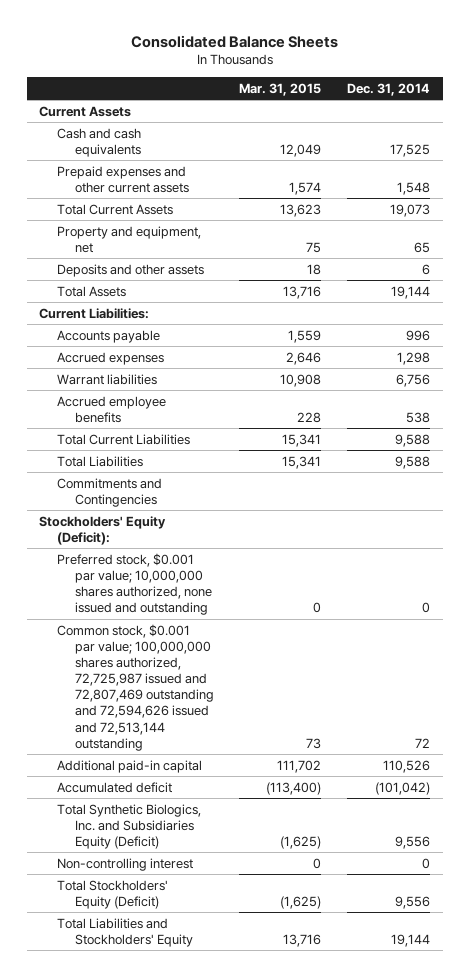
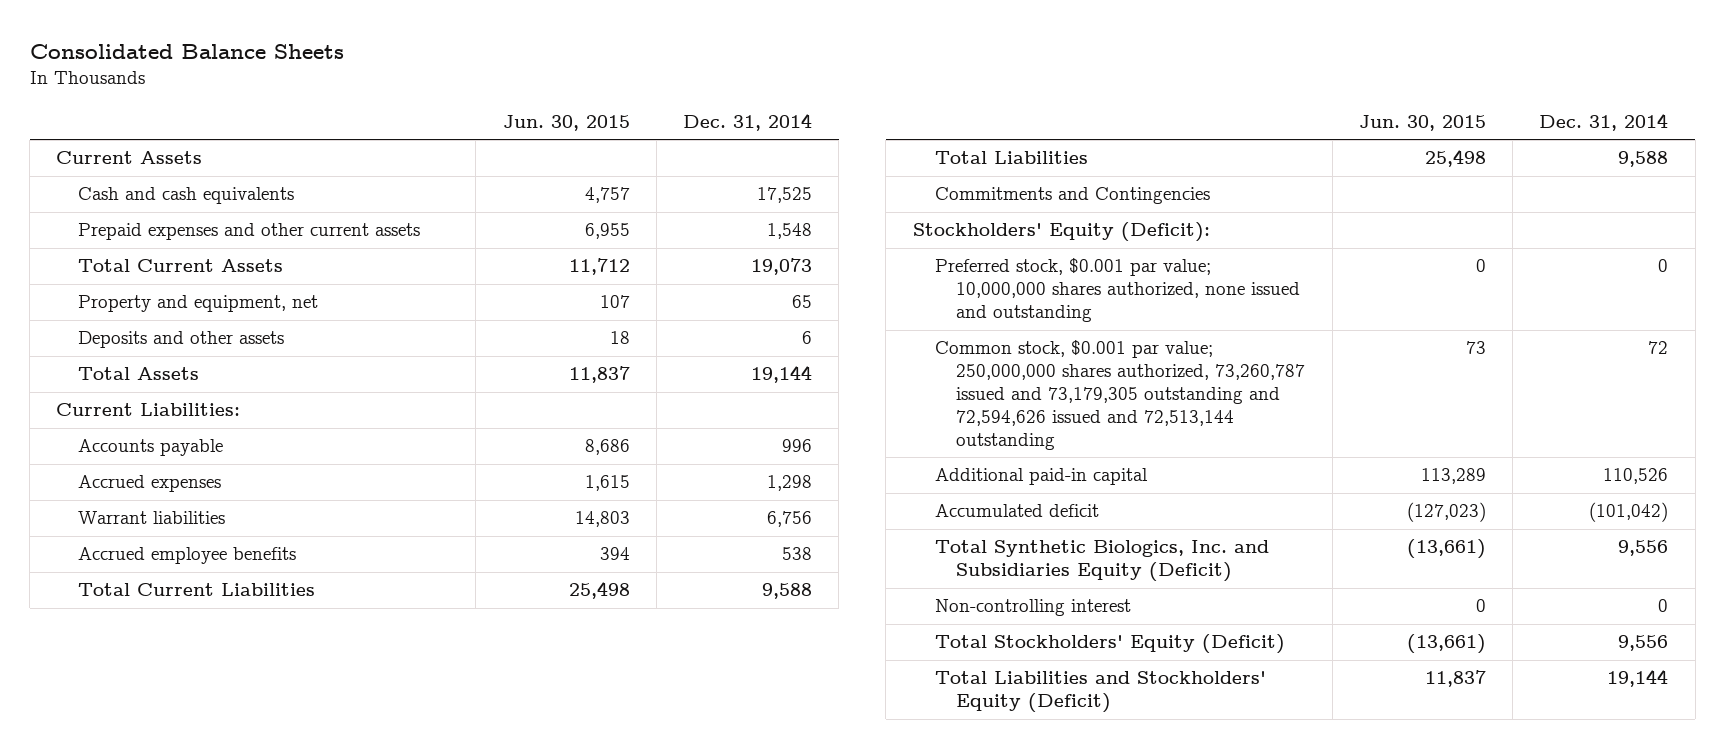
- | Mar. 31, 2015 | Dec. 31, 2014
+ | Jun. 30, 2015 | Dec. 31, 2014
- Common stock, $0.001 par value; 100,000,000 shares authorized, 72,725,987 issued and 72,807,469 outstanding and 72,594,626 issued and 72,513,144 outstanding | 73 | 72
+ Common stock, $0.001 par value; 250,000,000 shares authorized, 73,260,787 issued and 73,179,305 outstanding and 72,594,626 issued and 72,513,144 outstanding | 73 | 72
- Total Liabilities and Stockholders' Equity | 13,716 | 19,144
+ Total Liabilities and Stockholders' Equity (Deficit) | 11,837 | 19,144

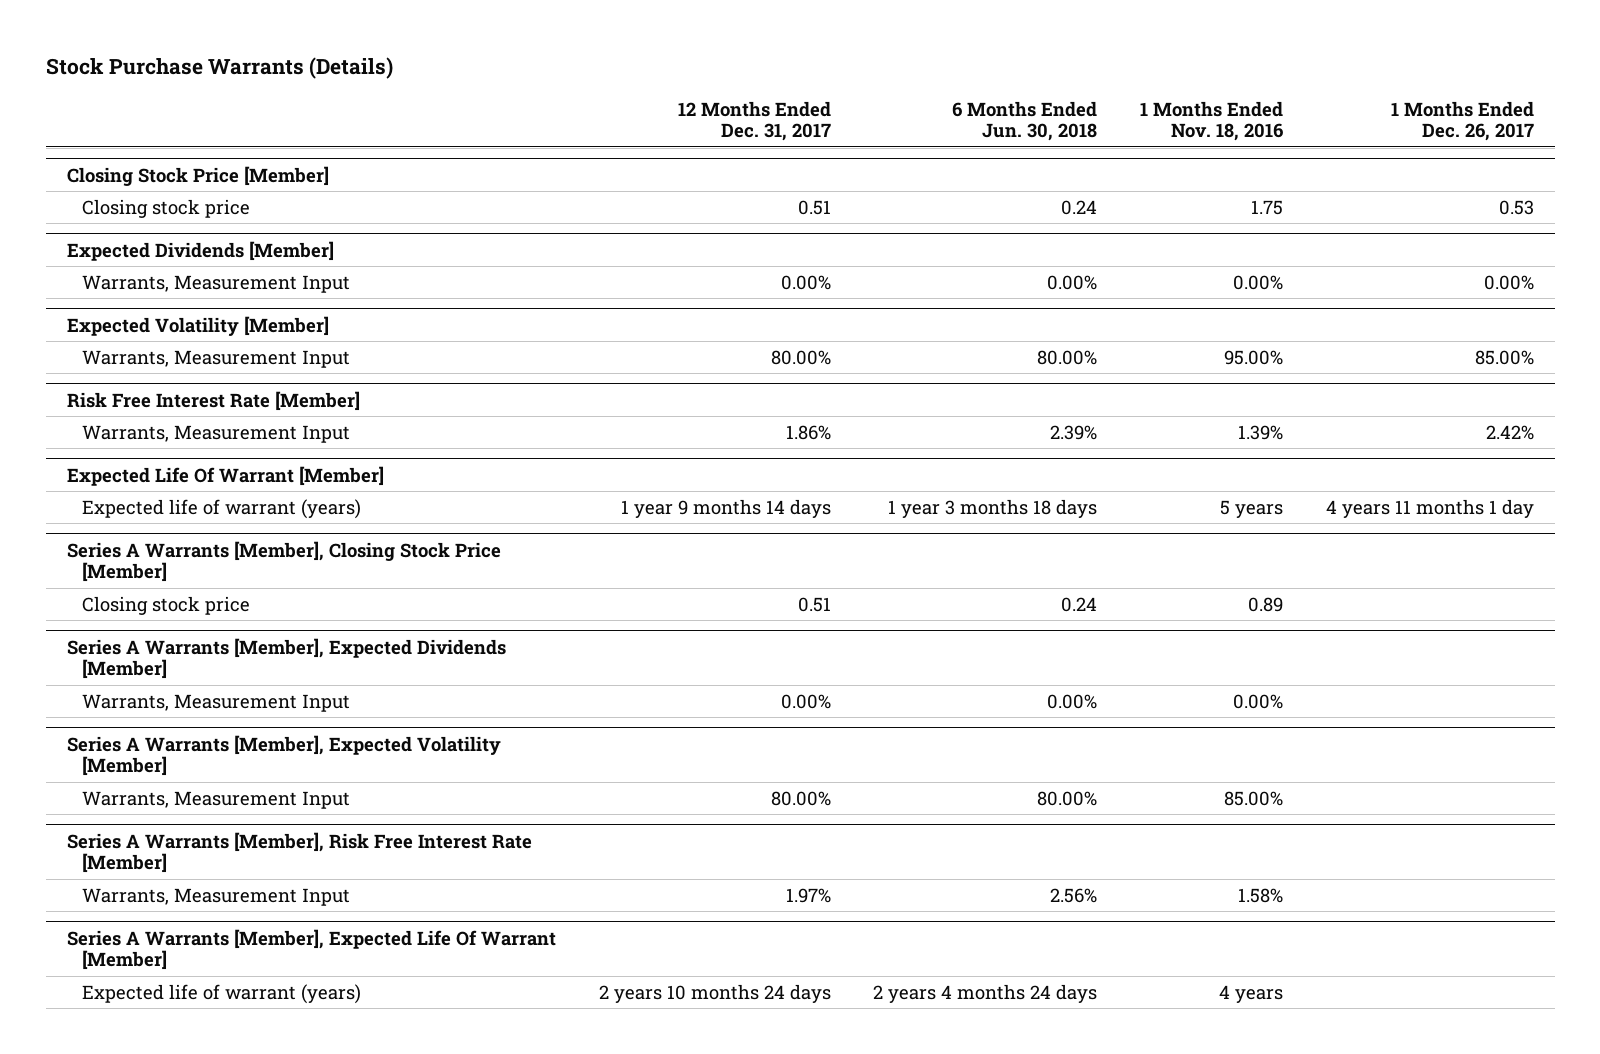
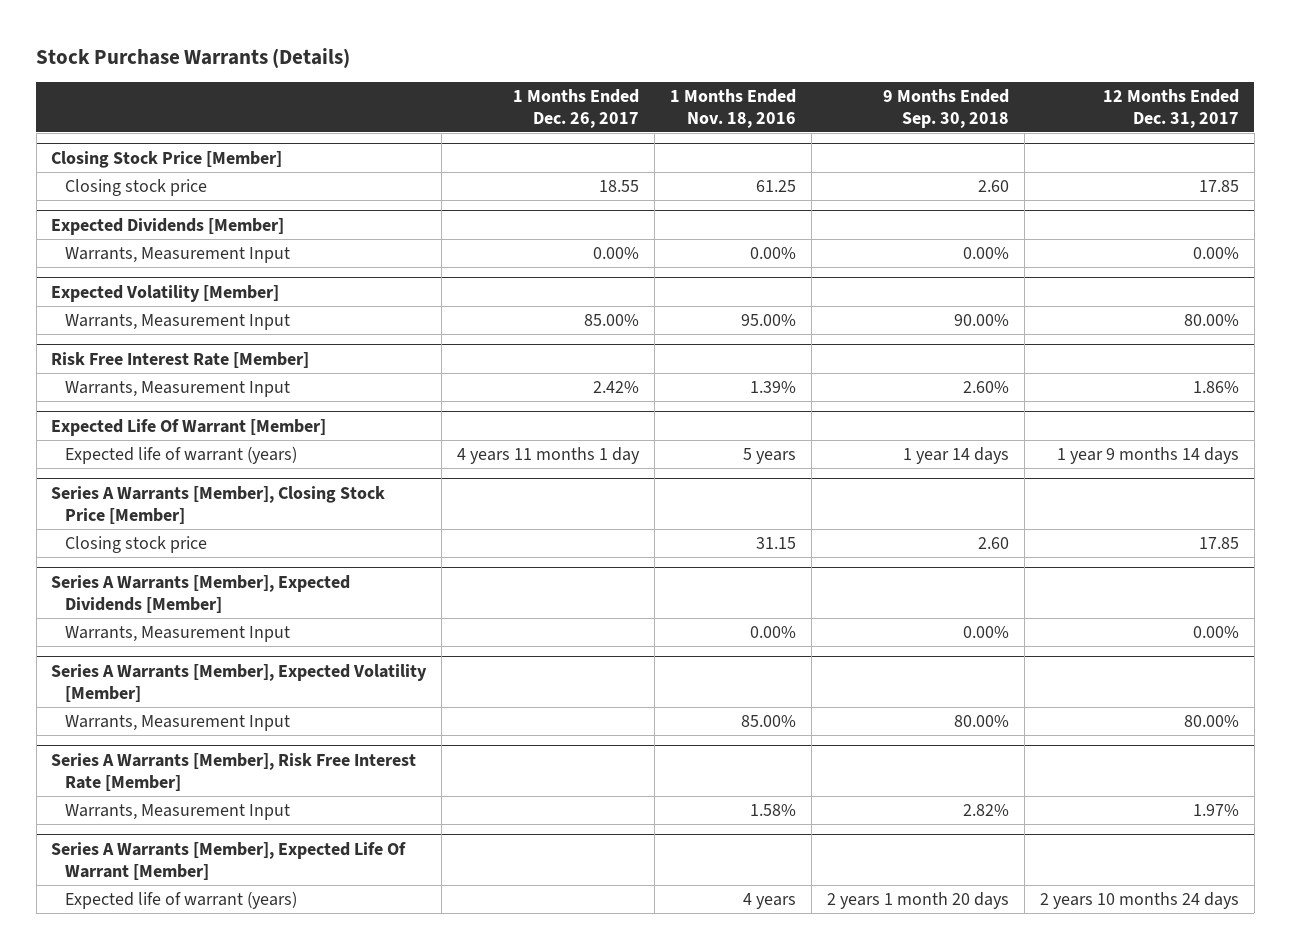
- | 12 Months Ended Dec. 31, 2017 | 6 Months Ended Jun. 30, 2018 | 1 Months Ended Nov. 18, 2016 | 1 Months Ended Dec. 26, 2017
+ | 1 Months Ended Dec. 26, 2017 | 1 Months Ended Nov. 18, 2016 | 9 Months Ended Sep. 30, 2018 | 12 Months Ended Dec. 31, 2017
@ Closing Stock Price [Member]
- Closing stock price | 0.51 | 0.24 | 1.75 | 0.53
+ Closing stock price | 18.55 | 61.25 | 2.60 | 17.85
@ Series A Warrants [Member], Closing Stock Price [Member]
- Closing stock price | 0.51 | 0.24 | 0.89 |
+ Closing stock price | | 31.15 | 2.60 | 17.85

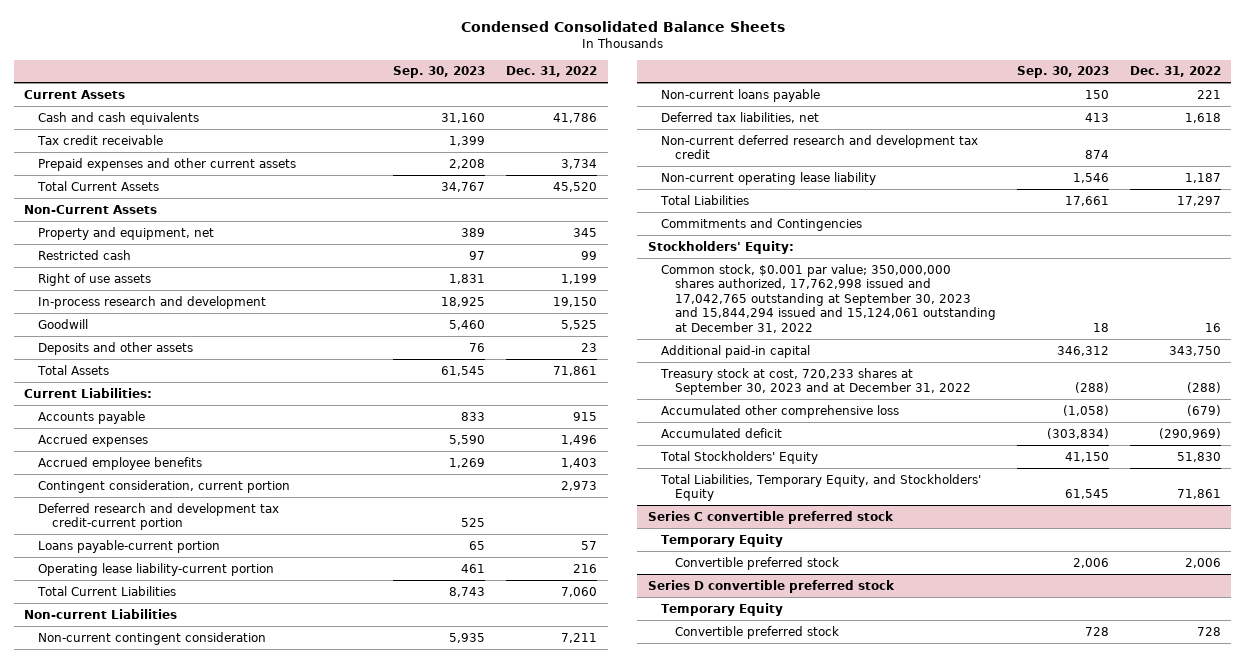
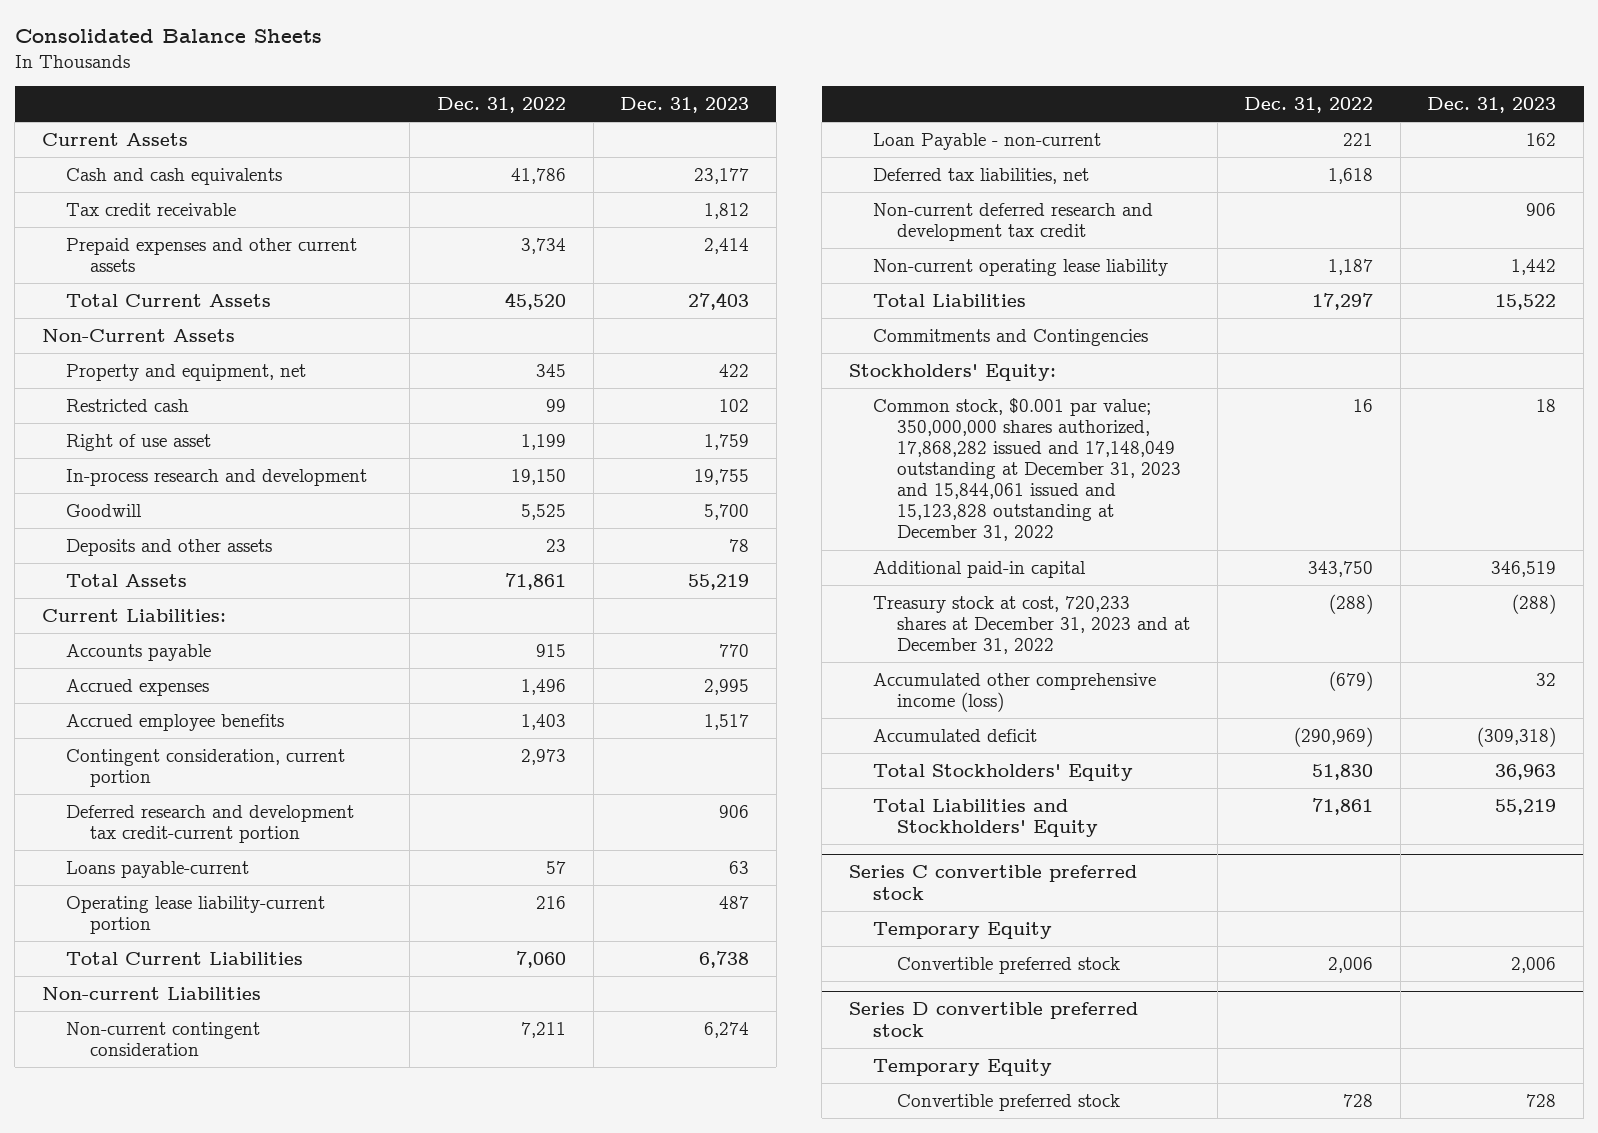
- Condensed Consolidated Balance Sheets
+ Consolidated Balance Sheets
- | Sep. 30, 2023 | Dec. 31, 2022
+ | Dec. 31, 2022 | Dec. 31, 2023
- Right of use assets | 1,831 | 1,199
+ Right of use asset | 1,199 | 1,759
- Loans payable-current portion | 65 | 57
+ Loans payable-current | 57 | 63
- Non-current loans payable | 150 | 221
+ Loan Payable - non-current | 221 | 162
- Common stock, $0.001 par value; 350,000,000 shares authorized, 17,762,998 issued and 17,042,765 outstanding at September 30, 2023 and 15,844,294 issued and 15,124,061 outstanding at December 31, 2022 | 18 | 16
+ Common stock, $0.001 par value; 350,000,000 shares authorized, 17,868,282 issued and 17,148,049 outstanding at December 31, 2023 and 15,844,061 issued and 15,123,828 outstanding at December 31, 2022 | 16 | 18
- Treasury stock at cost, 720,233 shares at September 30, 2023 and at December 31, 2022 | (288) | (288)
- Accumulated other comprehensive loss | (1,058) | (679)
+ Treasury stock at cost, 720,233 shares at December 31, 2023 and at December 31, 2022 | (288) | (288)
+ Accumulated other comprehensive income (loss) | (679) | 32
- Total Liabilities, Temporary Equity, and Stockholders' Equity | 61,545 | 71,861
+ Total Liabilities and Stockholders' Equity | 71,861 | 55,219

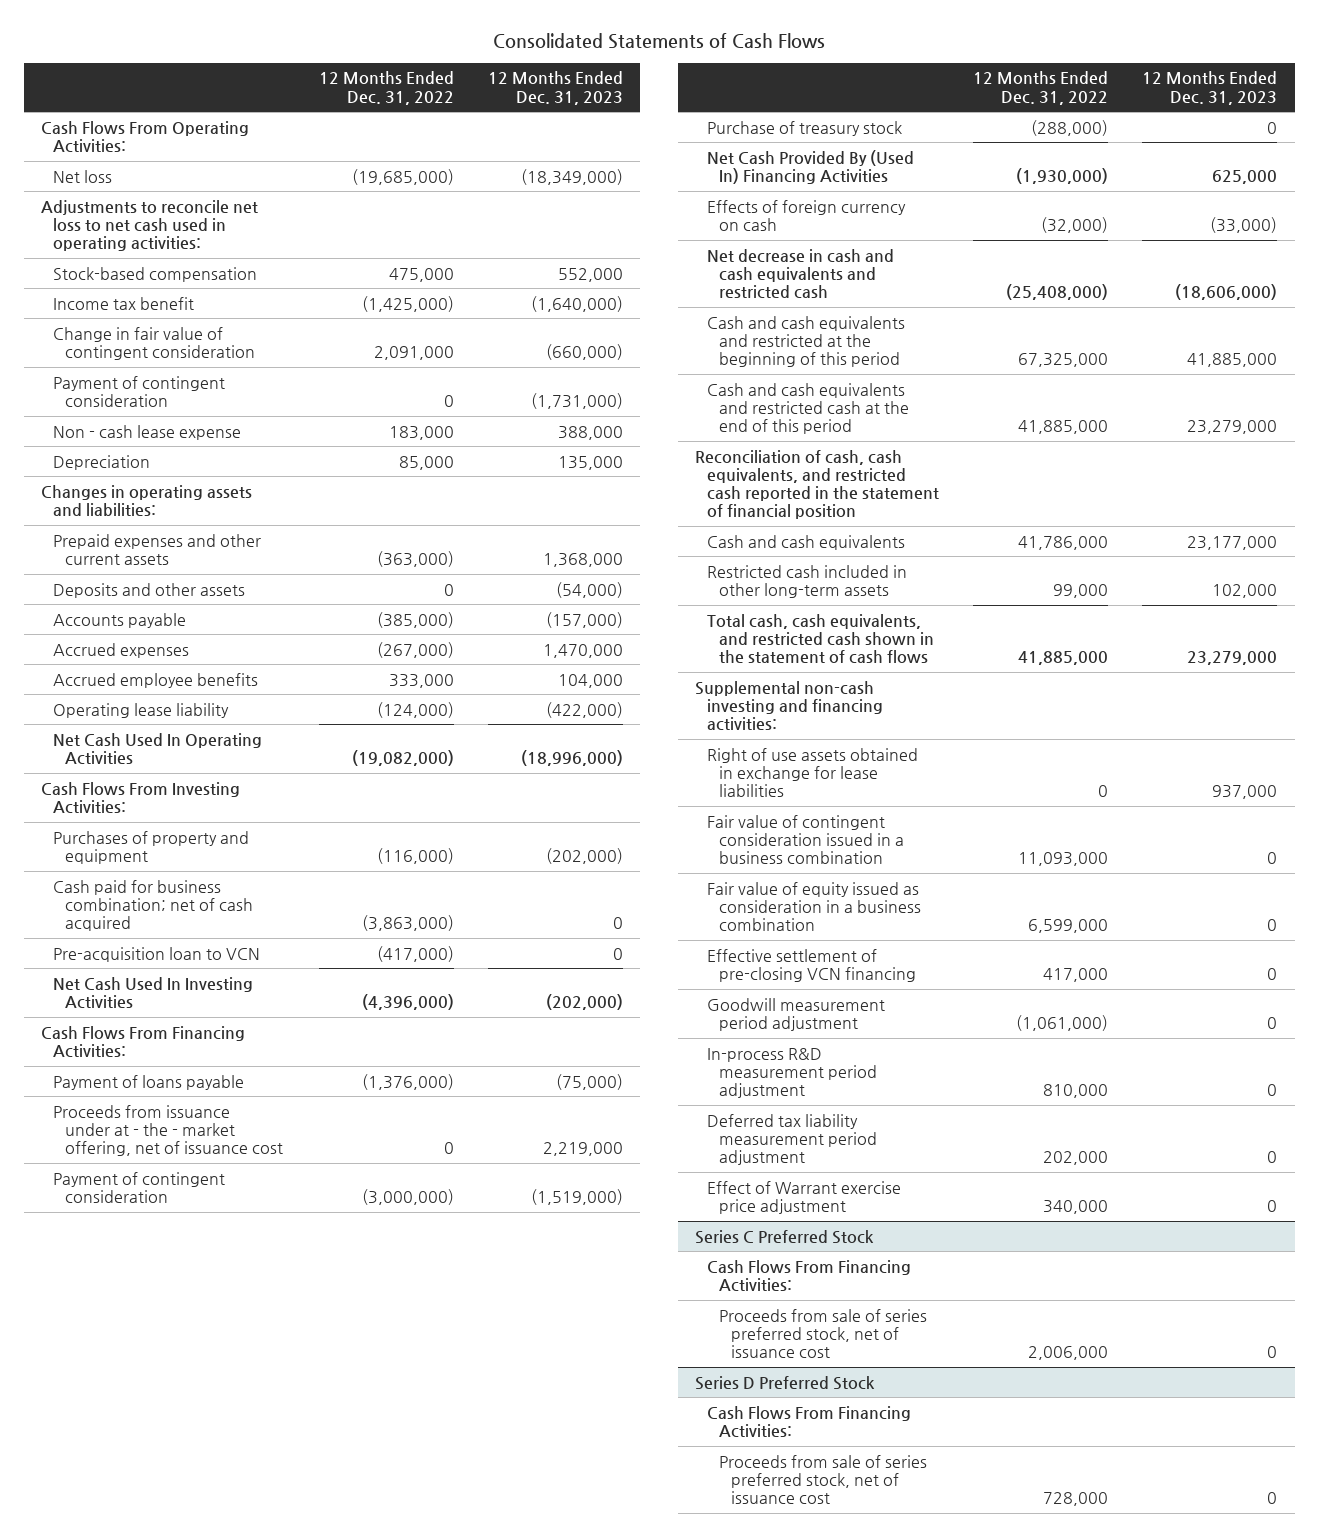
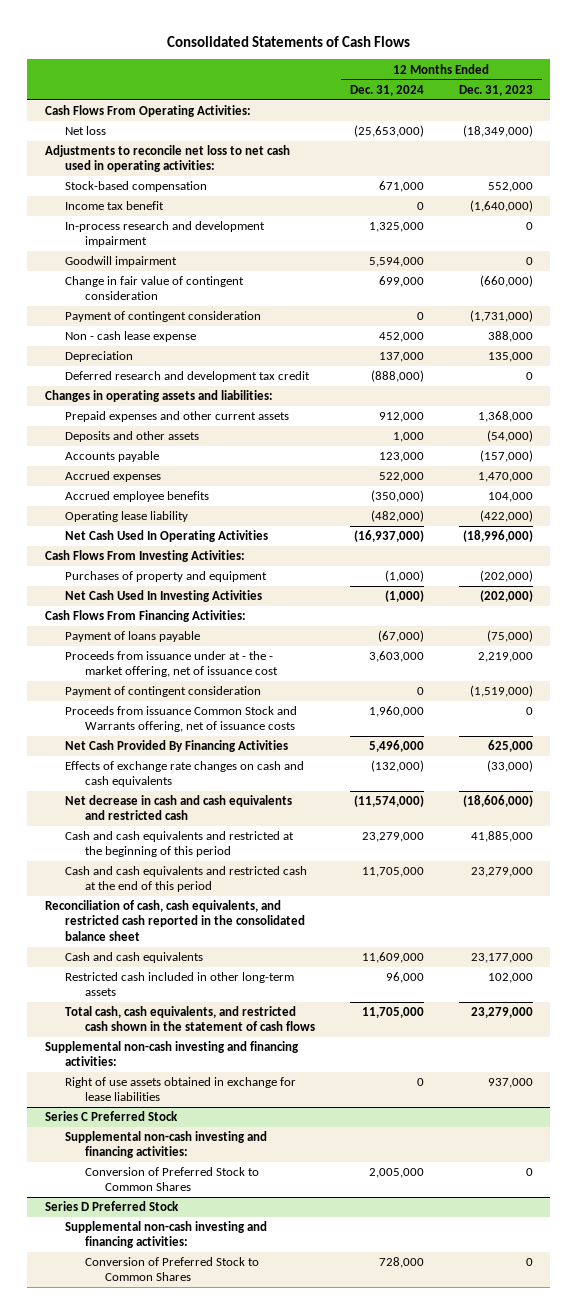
- | 12 Months Ended Dec. 31, 2022 | 12 Months Ended Dec. 31, 2023
+ | 12 Months Ended Dec. 31, 2024 | 12 Months Ended Dec. 31, 2023
+ In-process research and development impairment | 1,325,000 | 0
+ Goodwill impairment | 5,594,000 | 0
+ Deferred research and development tax credit | (888,000) | 0
- Cash paid for business combination; net of cash acquired | (3,863,000) | 0
- Pre-acquisition loan to VCN | (417,000) | 0
- Purchase of treasury stock | (288,000) | 0
- Net Cash Provided By (Used In) Financing Activities | (1,930,000) | 625,000
- Effects of foreign currency on cash | (32,000) | (33,000)
+ Proceeds from issuance Common Stock and Warrants offering, net of issuance costs | 1,960,000 | 0
+ Net Cash Provided By Financing Activities | 5,496,000 | 625,000
+ Effects of exchange rate changes on cash and cash equivalents | (132,000) | (33,000)
- Reconciliation of cash, cash equivalents, and restricted cash reported in the statement of financial position
+ Reconciliation of cash, cash equivalents, and restricted cash reported in the consolidated balance sheet
- Fair value of contingent consideration issued in a business combination | 11,093,000 | 0
- Fair value of equity issued as consideration in a business combination | 6,599,000 | 0
- Effective settlement of pre-closing VCN financing | 417,000 | 0
- Goodwill measurement period adjustment | (1,061,000) | 0
- In-process R&D measurement period adjustment | 810,000 | 0
- Deferred tax liability measurement period adjustment | 202,000 | 0
- Effect of Warrant exercise price adjustment | 340,000 | 0
@ Series C Preferred Stock
- Cash Flows From Financing Activities:
- Proceeds from sale of series preferred stock, net of issuance cost | 2,006,000 | 0
+ Supplemental non-cash investing and financing activities:
+ Conversion of Preferred Stock to Common Shares | 2,005,000 | 0
@ Series D Preferred Stock
- Cash Flows From Financing Activities:
- Proceeds from sale of series preferred stock, net of issuance cost | 728,000 | 0
+ Supplemental non-cash investing and financing activities:
+ Conversion of Preferred Stock to Common Shares | 728,000 | 0

